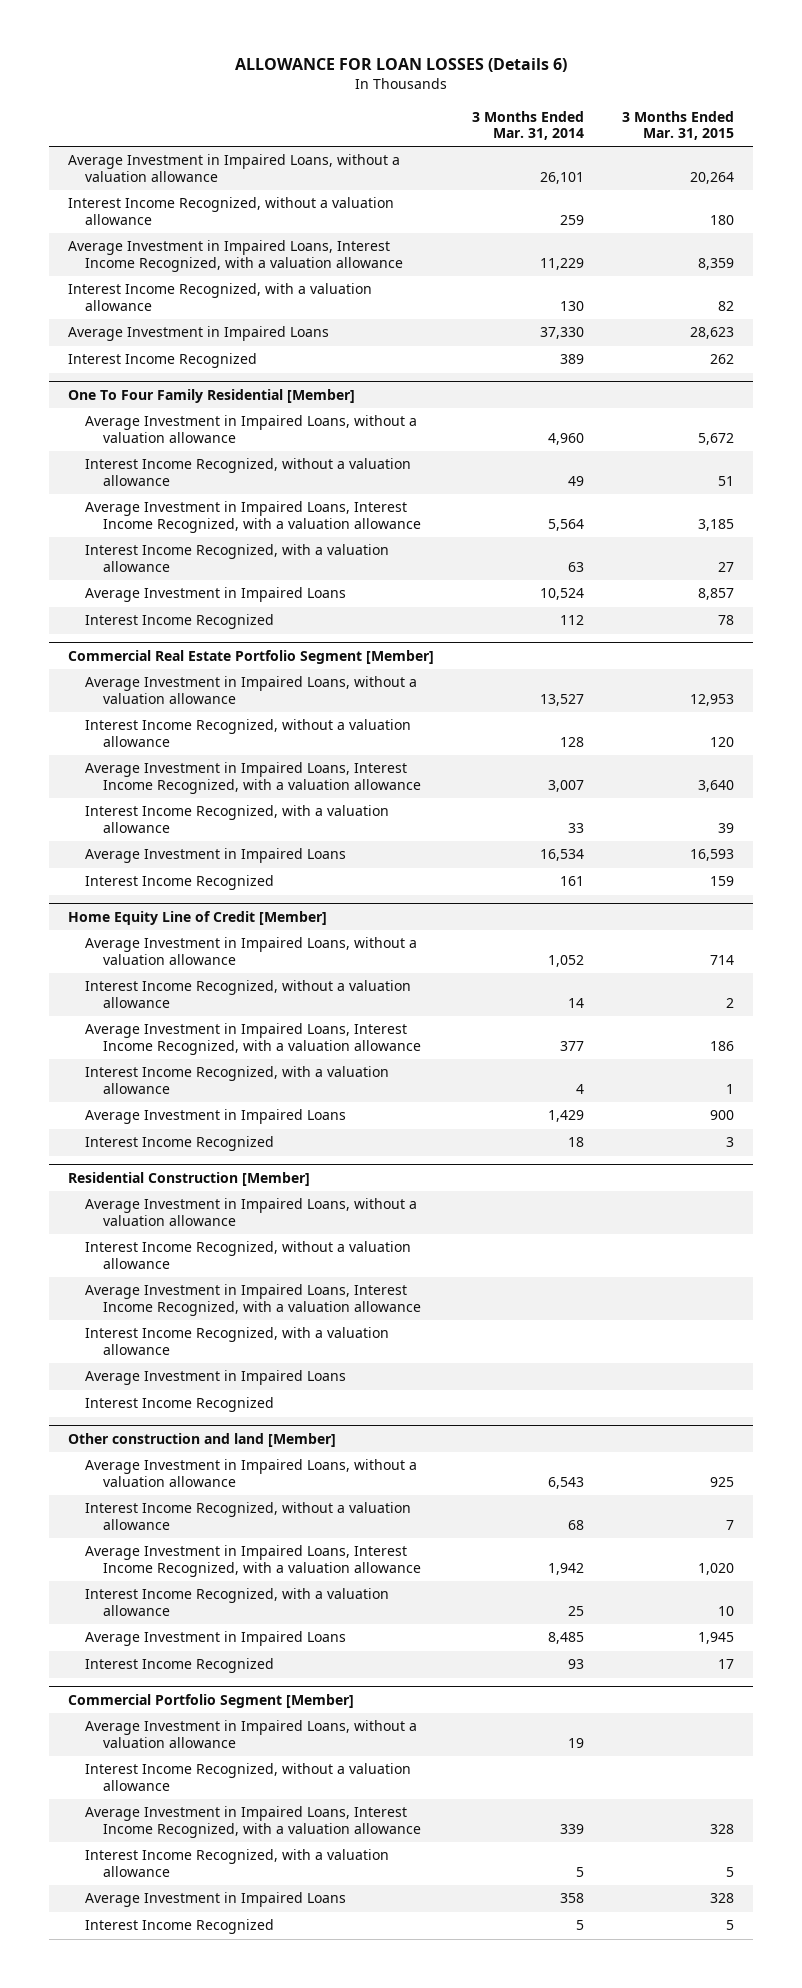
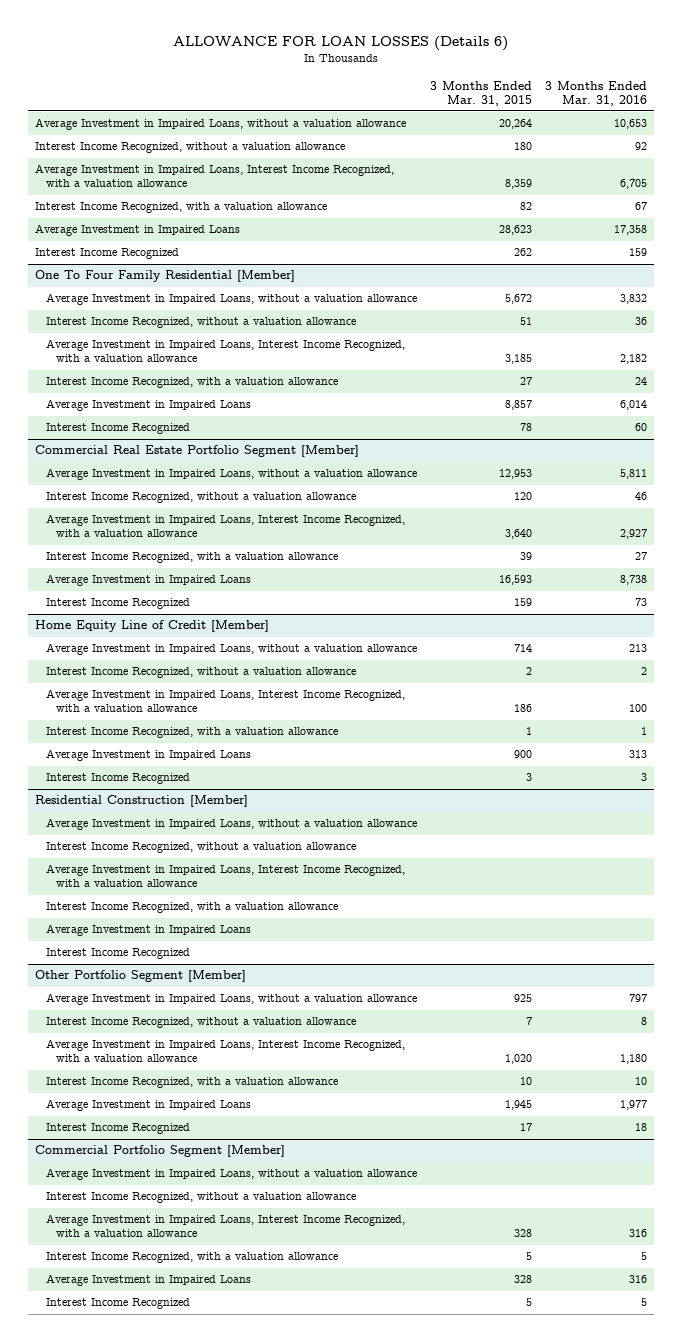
- | 3 Months Ended Mar. 31, 2014 | 3 Months Ended Mar. 31, 2015
+ | 3 Months Ended Mar. 31, 2015 | 3 Months Ended Mar. 31, 2016
- Other construction and land [Member]
+ Other Portfolio Segment [Member]

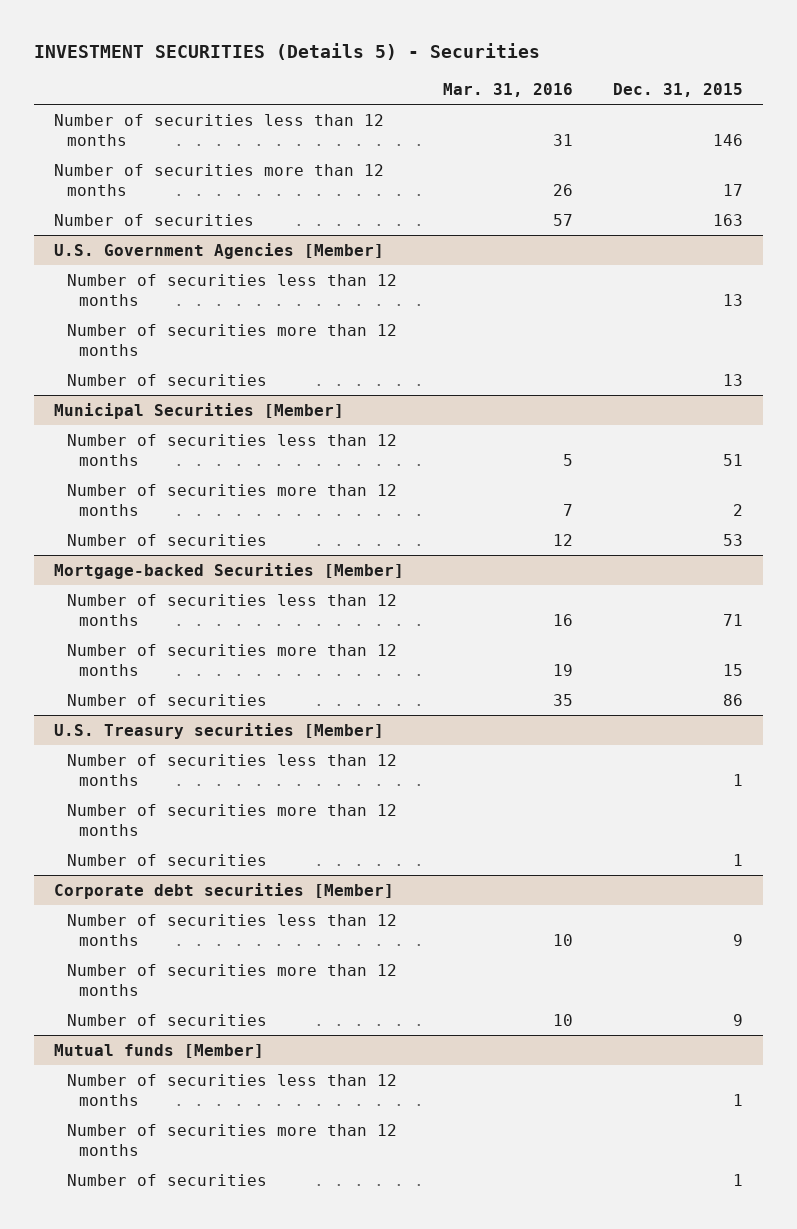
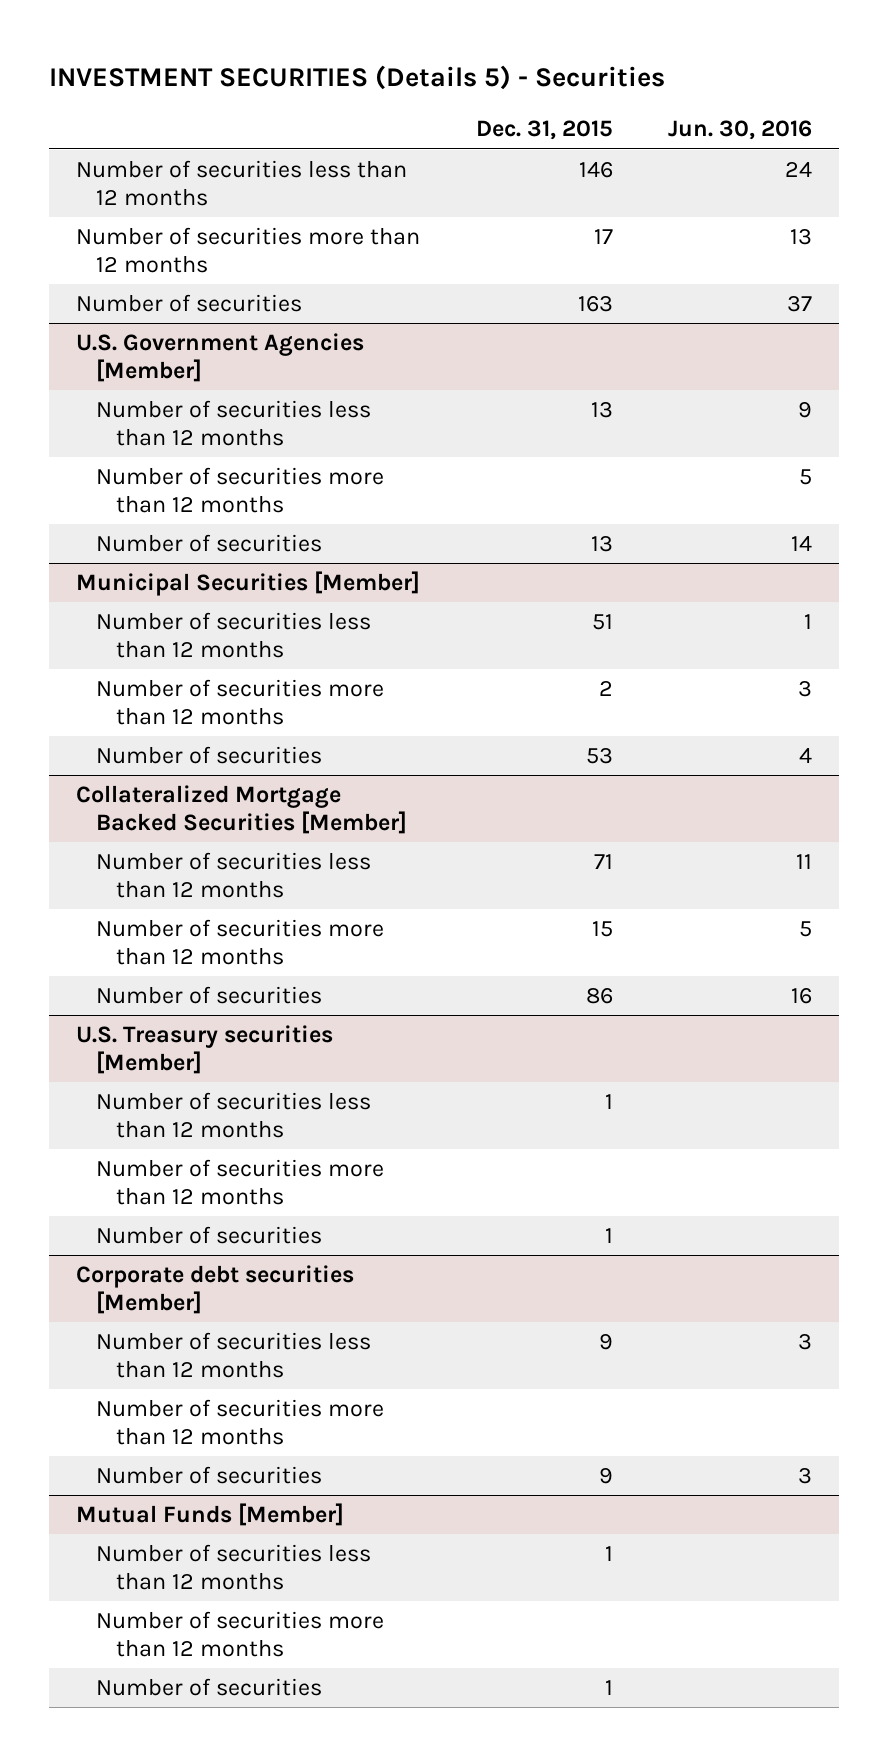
- | Mar. 31, 2016 | Dec. 31, 2015
+ | Dec. 31, 2015 | Jun. 30, 2016
- Mortgage-backed Securities [Member]
+ Collateralized Mortgage Backed Securities [Member]
- Mutual funds [Member]
+ Mutual Funds [Member]

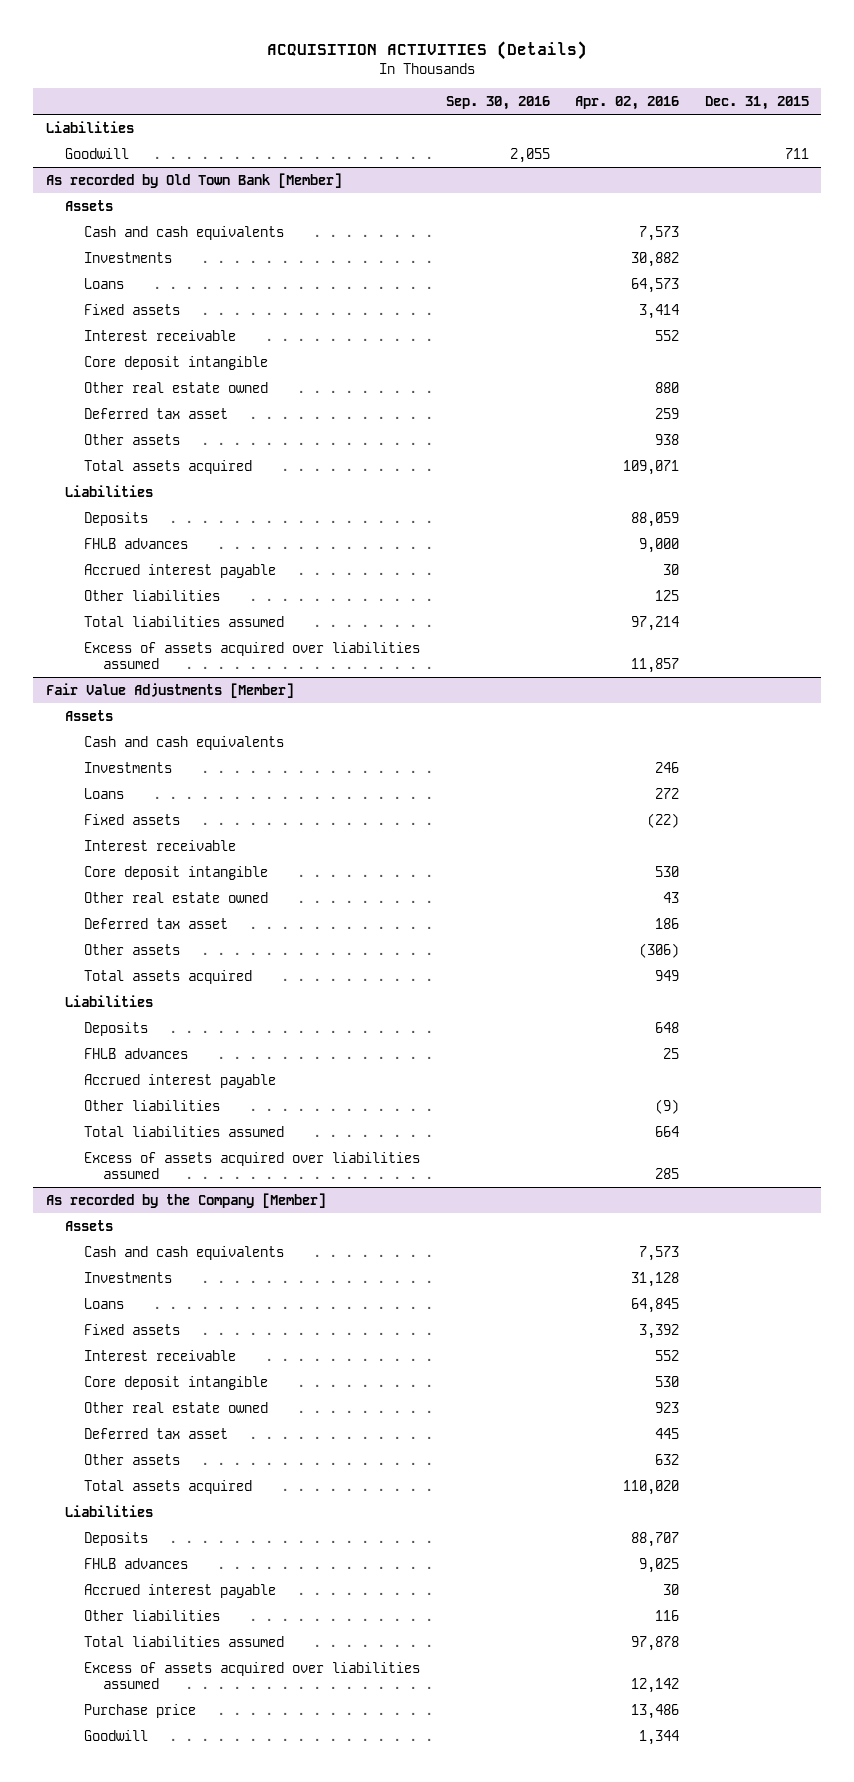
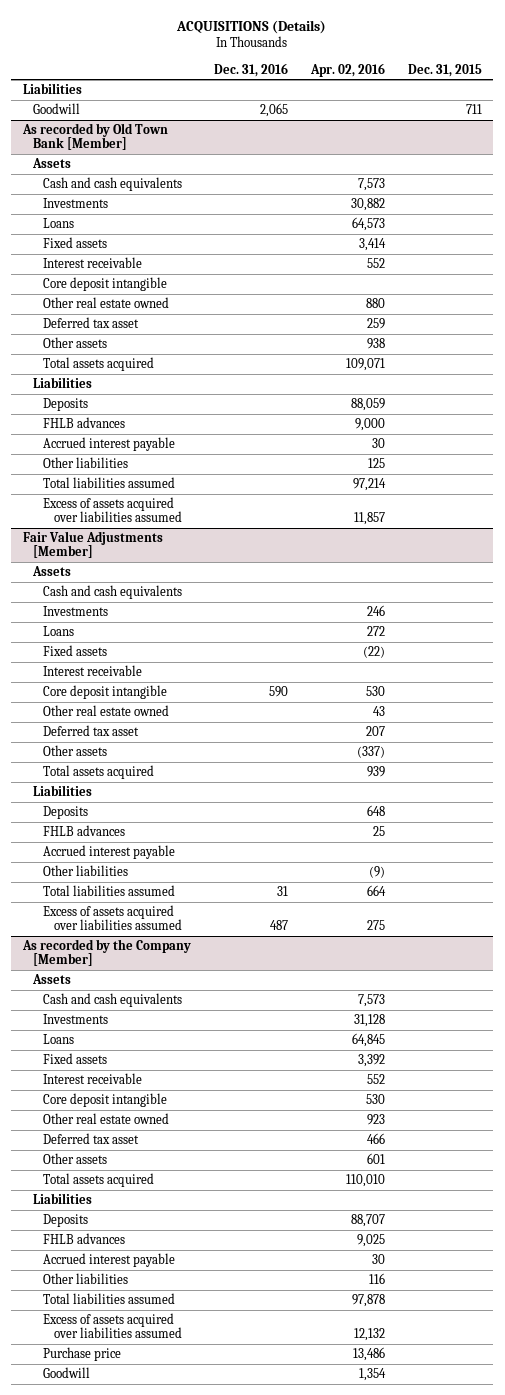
- ACQUISITION ACTIVITIES (Details)
+ ACQUISITIONS (Details)
- | Sep. 30, 2016 | Apr. 02, 2016 | Dec. 31, 2015
+ | Dec. 31, 2016 | Apr. 02, 2016 | Dec. 31, 2015
@ Fair Value Adjustments [Member]
- Deferred tax asset | | 186 |
- Other assets | | (306) |
- Total assets acquired | | 949 |
+ Deferred tax asset | | 207 |
+ Other assets | | (337) |
+ Total assets acquired | | 939 |
- Excess of assets acquired over liabilities assumed | | 285 |
+ Excess of assets acquired over liabilities assumed | 487 | 275 |
@ As recorded by the Company [Member]
- Deferred tax asset | | 445 |
- Other assets | | 632 |
- Total assets acquired | | 110,020 |
+ Deferred tax asset | | 466 |
+ Other assets | | 601 |
+ Total assets acquired | | 110,010 |
- Excess of assets acquired over liabilities assumed | | 12,142 |
+ Excess of assets acquired over liabilities assumed | | 12,132 |
- Goodwill | | 1,344 |
+ Goodwill | | 1,354 |

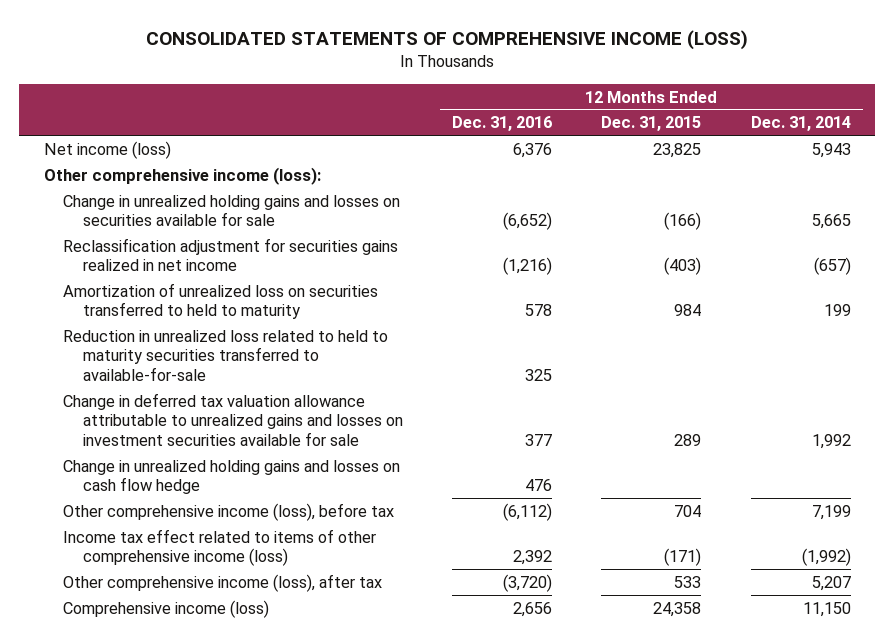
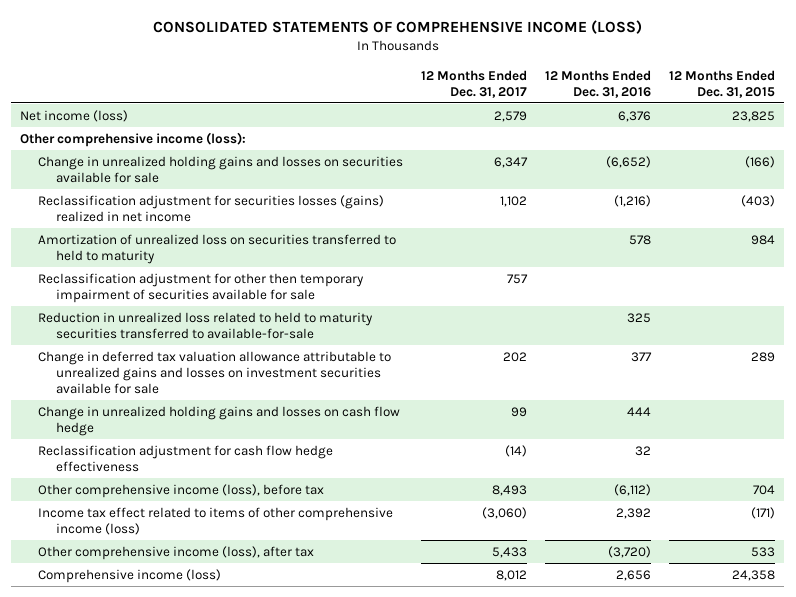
- | 12 Months Ended Dec. 31, 2016 | 12 Months Ended Dec. 31, 2015 | 12 Months Ended Dec. 31, 2014
+ | 12 Months Ended Dec. 31, 2017 | 12 Months Ended Dec. 31, 2016 | 12 Months Ended Dec. 31, 2015
- Reclassification adjustment for securities gains realized in net income | (1,216) | (403) | (657)
+ Reclassification adjustment for securities losses (gains) realized in net income | 1,102 | (1,216) | (403)
+ Reclassification adjustment for other then temporary impairment of securities available for sale | 757 | |
- Change in unrealized holding gains and losses on cash flow hedge | 476 | |
+ Change in unrealized holding gains and losses on cash flow hedge | 99 | 444 |
+ Reclassification adjustment for cash flow hedge effectiveness | (14) | 32 |

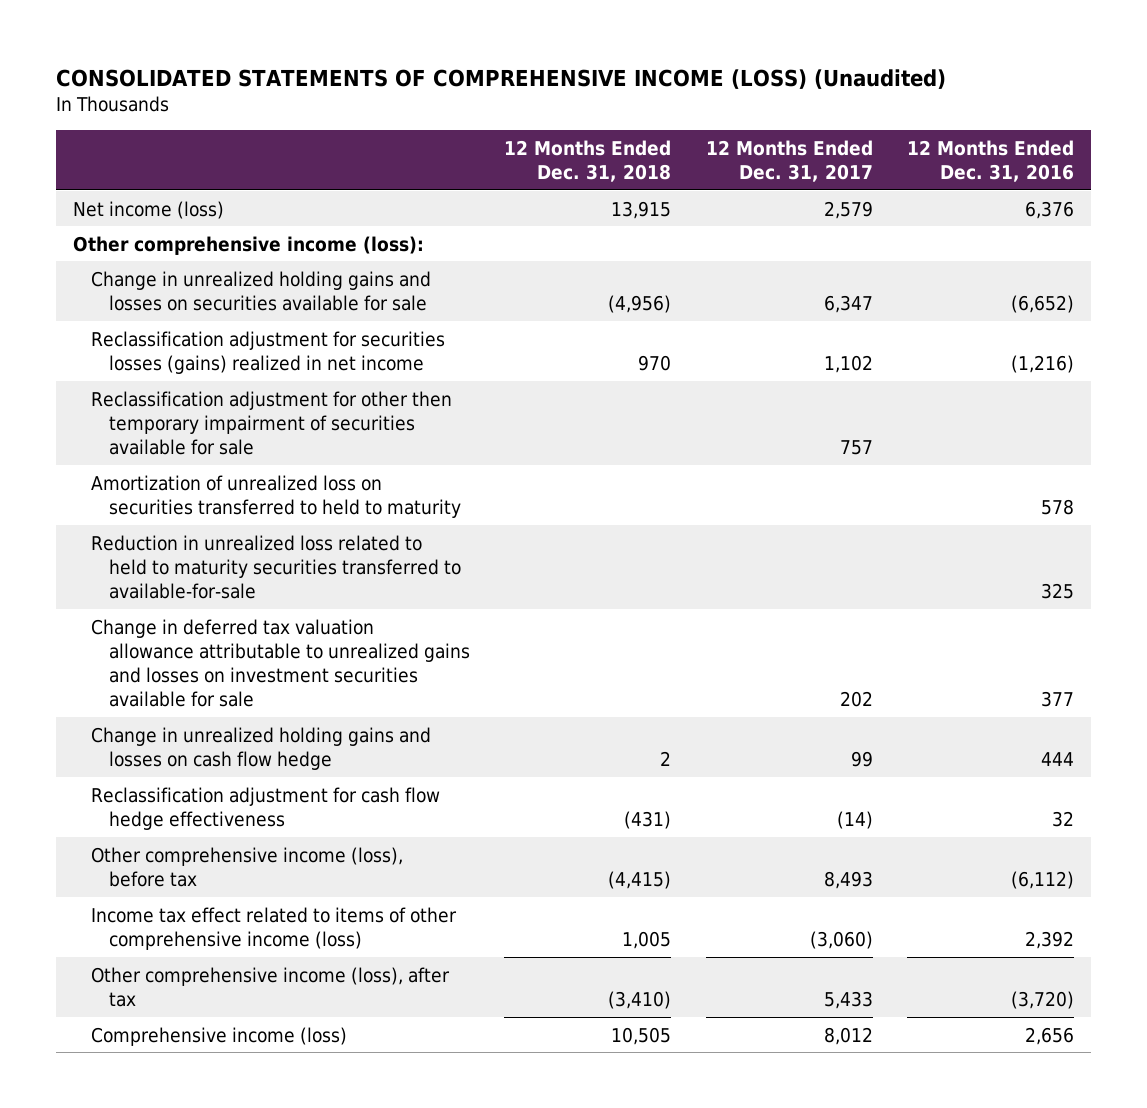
- CONSOLIDATED STATEMENTS OF COMPREHENSIVE INCOME (LOSS)
+ CONSOLIDATED STATEMENTS OF COMPREHENSIVE INCOME (LOSS) (Unaudited)
- | 12 Months Ended Dec. 31, 2017 | 12 Months Ended Dec. 31, 2016 | 12 Months Ended Dec. 31, 2015
+ | 12 Months Ended Dec. 31, 2018 | 12 Months Ended Dec. 31, 2017 | 12 Months Ended Dec. 31, 2016
moved down: Amortization of unrealized loss on securities transferred to held to maturity | | | 578

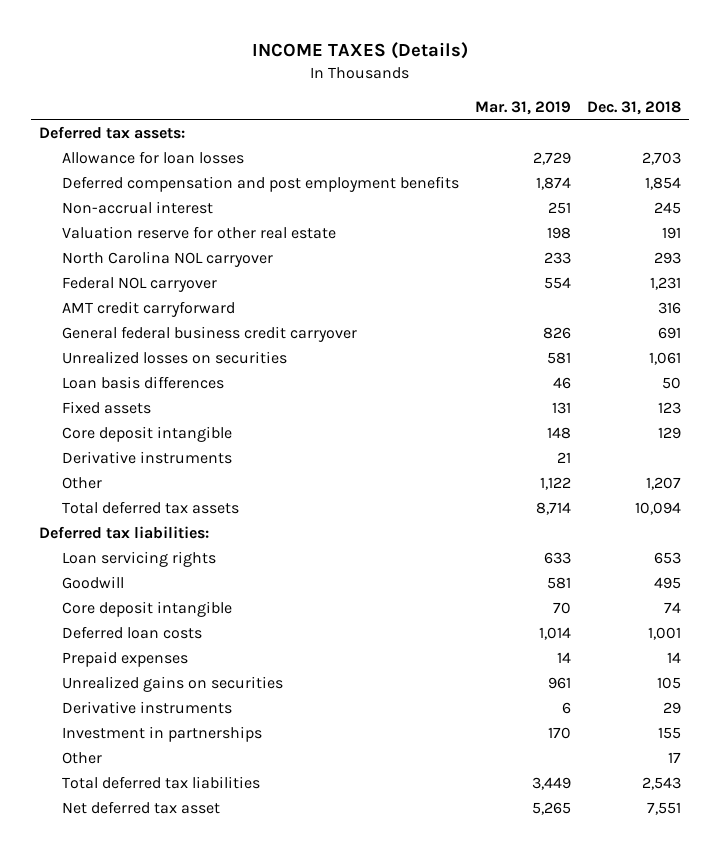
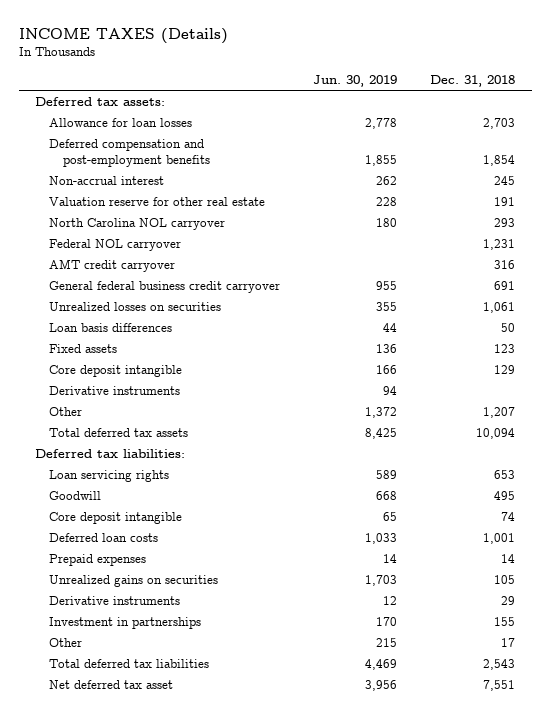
- | Mar. 31, 2019 | Dec. 31, 2018
+ | Jun. 30, 2019 | Dec. 31, 2018
- Deferred compensation and post employment benefits | 1,874 | 1,854
+ Deferred compensation and post-employment benefits | 1,855 | 1,854
- AMT credit carryforward | | 316
+ AMT credit carryover | | 316

